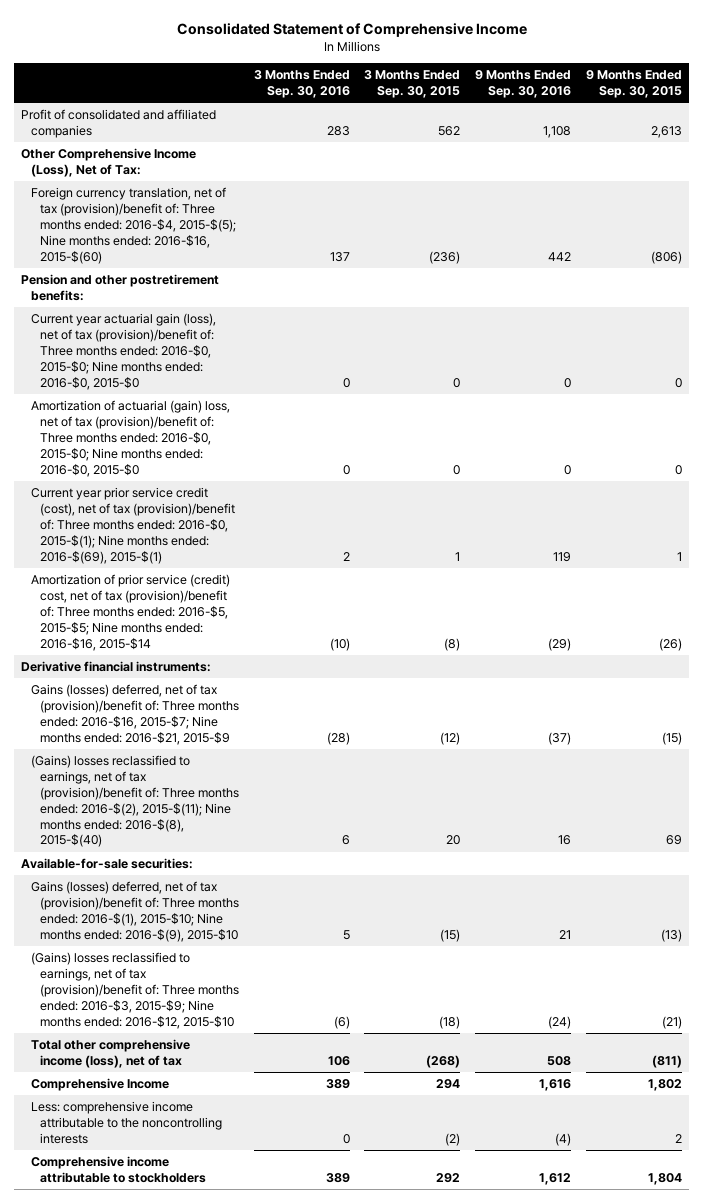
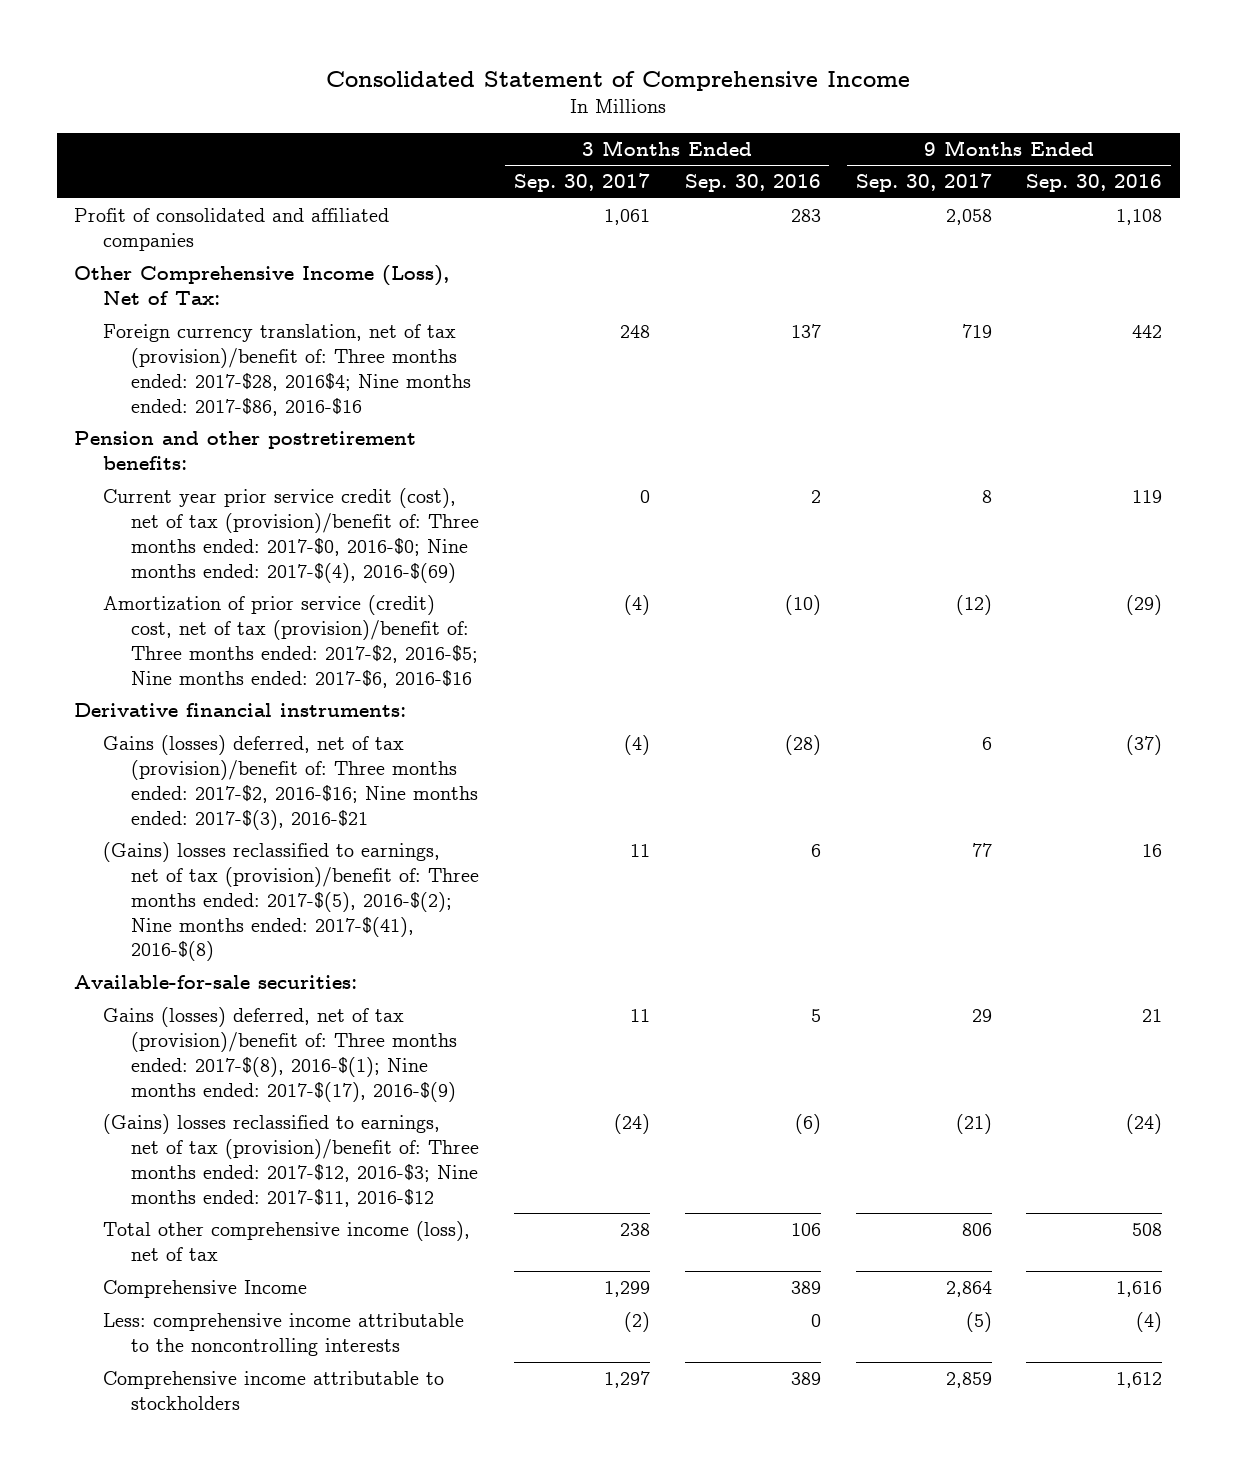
- | 3 Months Ended Sep. 30, 2016 | 3 Months Ended Sep. 30, 2015 | 9 Months Ended Sep. 30, 2016 | 9 Months Ended Sep. 30, 2015
+ | 3 Months Ended Sep. 30, 2017 | 3 Months Ended Sep. 30, 2016 | 9 Months Ended Sep. 30, 2017 | 9 Months Ended Sep. 30, 2016
- Foreign currency translation, net of tax (provision)/benefit of: Three months ended: 2016-$4, 2015-$(5); Nine months ended: 2016-$16, 2015-$(60) | 137 | (236) | 442 | (806)
+ Foreign currency translation, net of tax (provision)/benefit of: Three months ended: 2017-$28, 2016$4; Nine months ended: 2017-$86, 2016-$16 | 248 | 137 | 719 | 442
- Current year actuarial gain (loss), net of tax (provision)/benefit of: Three months ended: 2016-$0, 2015-$0; Nine months ended: 2016-$0, 2015-$0 | 0 | 0 | 0 | 0
- Amortization of actuarial (gain) loss, net of tax (provision)/benefit of: Three months ended: 2016-$0, 2015-$0; Nine months ended: 2016-$0, 2015-$0 | 0 | 0 | 0 | 0
- Current year prior service credit (cost), net of tax (provision)/benefit of: Three months ended: 2016-$0, 2015-$(1); Nine months ended: 2016-$(69), 2015-$(1) | 2 | 1 | 119 | 1
- Amortization of prior service (credit) cost, net of tax (provision)/benefit of: Three months ended: 2016-$5, 2015-$5; Nine months ended: 2016-$16, 2015-$14 | (10) | (8) | (29) | (26)
+ Current year prior service credit (cost), net of tax (provision)/benefit of: Three months ended: 2017-$0, 2016-$0; Nine months ended: 2017-$(4), 2016-$(69) | 0 | 2 | 8 | 119
+ Amortization of prior service (credit) cost, net of tax (provision)/benefit of: Three months ended: 2017-$2, 2016-$5; Nine months ended: 2017-$6, 2016-$16 | (4) | (10) | (12) | (29)
- Gains (losses) deferred, net of tax (provision)/benefit of: Three months ended: 2016-$16, 2015-$7; Nine months ended: 2016-$21, 2015-$9 | (28) | (12) | (37) | (15)
- (Gains) losses reclassified to earnings, net of tax (provision)/benefit of: Three months ended: 2016-$(2), 2015-$(11); Nine months ended: 2016-$(8), 2015-$(40) | 6 | 20 | 16 | 69
+ Gains (losses) deferred, net of tax (provision)/benefit of: Three months ended: 2017-$2, 2016-$16; Nine months ended: 2017-$(3), 2016-$21 | (4) | (28) | 6 | (37)
+ (Gains) losses reclassified to earnings, net of tax (provision)/benefit of: Three months ended: 2017-$(5), 2016-$(2); Nine months ended: 2017-$(41), 2016-$(8) | 11 | 6 | 77 | 16
- Gains (losses) deferred, net of tax (provision)/benefit of: Three months ended: 2016-$(1), 2015-$10; Nine months ended: 2016-$(9), 2015-$10 | 5 | (15) | 21 | (13)
- (Gains) losses reclassified to earnings, net of tax (provision)/benefit of: Three months ended: 2016-$3, 2015-$9; Nine months ended: 2016-$12, 2015-$10 | (6) | (18) | (24) | (21)
+ Gains (losses) deferred, net of tax (provision)/benefit of: Three months ended: 2017-$(8), 2016-$(1); Nine months ended: 2017-$(17), 2016-$(9) | 11 | 5 | 29 | 21
+ (Gains) losses reclassified to earnings, net of tax (provision)/benefit of: Three months ended: 2017-$12, 2016-$3; Nine months ended: 2017-$11, 2016-$12 | (24) | (6) | (21) | (24)

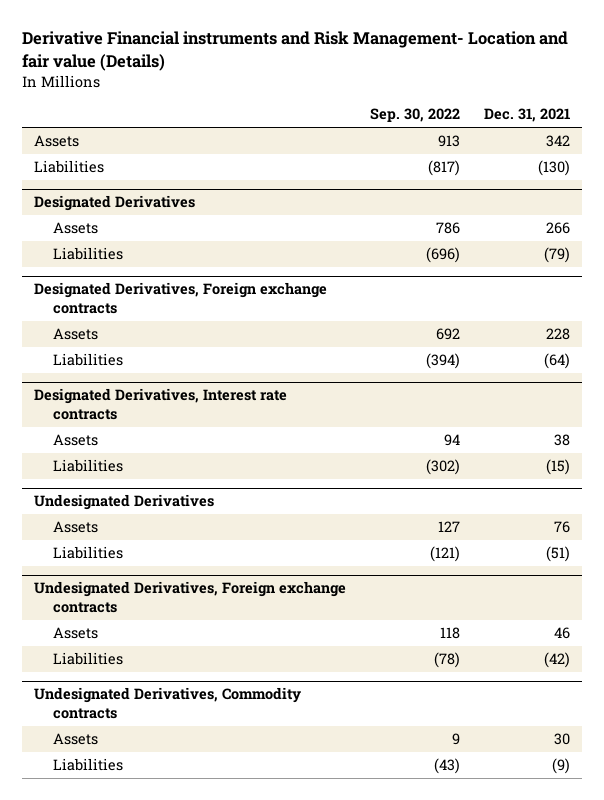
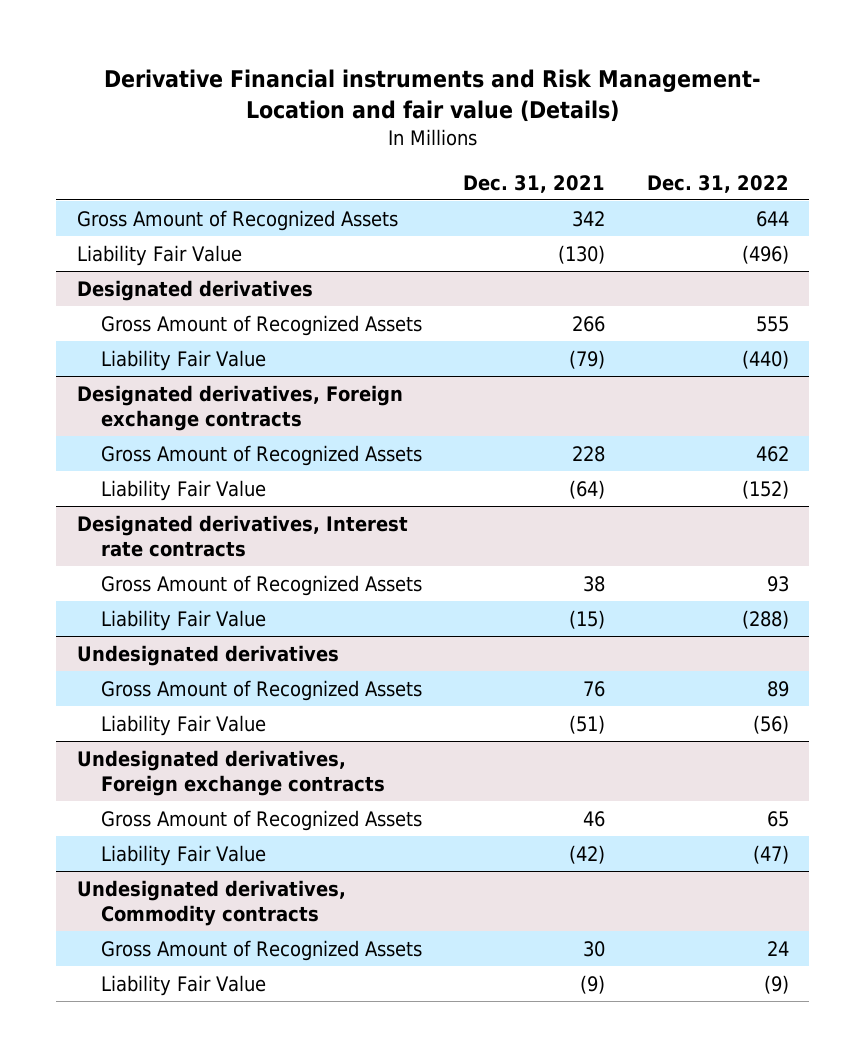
- | Sep. 30, 2022 | Dec. 31, 2021
+ | Dec. 31, 2021 | Dec. 31, 2022
- Assets | 913 | 342
- Liabilities | (817) | (130)
- Designated Derivatives
- Assets | 786 | 266
- Liabilities | (696) | (79)
- Designated Derivatives, Foreign exchange contracts
- Assets | 692 | 228
- Liabilities | (394) | (64)
- Designated Derivatives, Interest rate contracts
- Assets | 94 | 38
- Liabilities | (302) | (15)
- Undesignated Derivatives
- Assets | 127 | 76
- Liabilities | (121) | (51)
- Undesignated Derivatives, Foreign exchange contracts
- Assets | 118 | 46
- Liabilities | (78) | (42)
- Undesignated Derivatives, Commodity contracts
- Assets | 9 | 30
- Liabilities | (43) | (9)
+ Gross Amount of Recognized Assets | 342 | 644
+ Liability Fair Value | (130) | (496)
+ Designated derivatives
+ Gross Amount of Recognized Assets | 266 | 555
+ Liability Fair Value | (79) | (440)
+ Designated derivatives, Foreign exchange contracts
+ Gross Amount of Recognized Assets | 228 | 462
+ Liability Fair Value | (64) | (152)
+ Designated derivatives, Interest rate contracts
+ Gross Amount of Recognized Assets | 38 | 93
+ Liability Fair Value | (15) | (288)
+ Undesignated derivatives
+ Gross Amount of Recognized Assets | 76 | 89
+ Liability Fair Value | (51) | (56)
+ Undesignated derivatives, Foreign exchange contracts
+ Gross Amount of Recognized Assets | 46 | 65
+ Liability Fair Value | (42) | (47)
+ Undesignated derivatives, Commodity contracts
+ Gross Amount of Recognized Assets | 30 | 24
+ Liability Fair Value | (9) | (9)

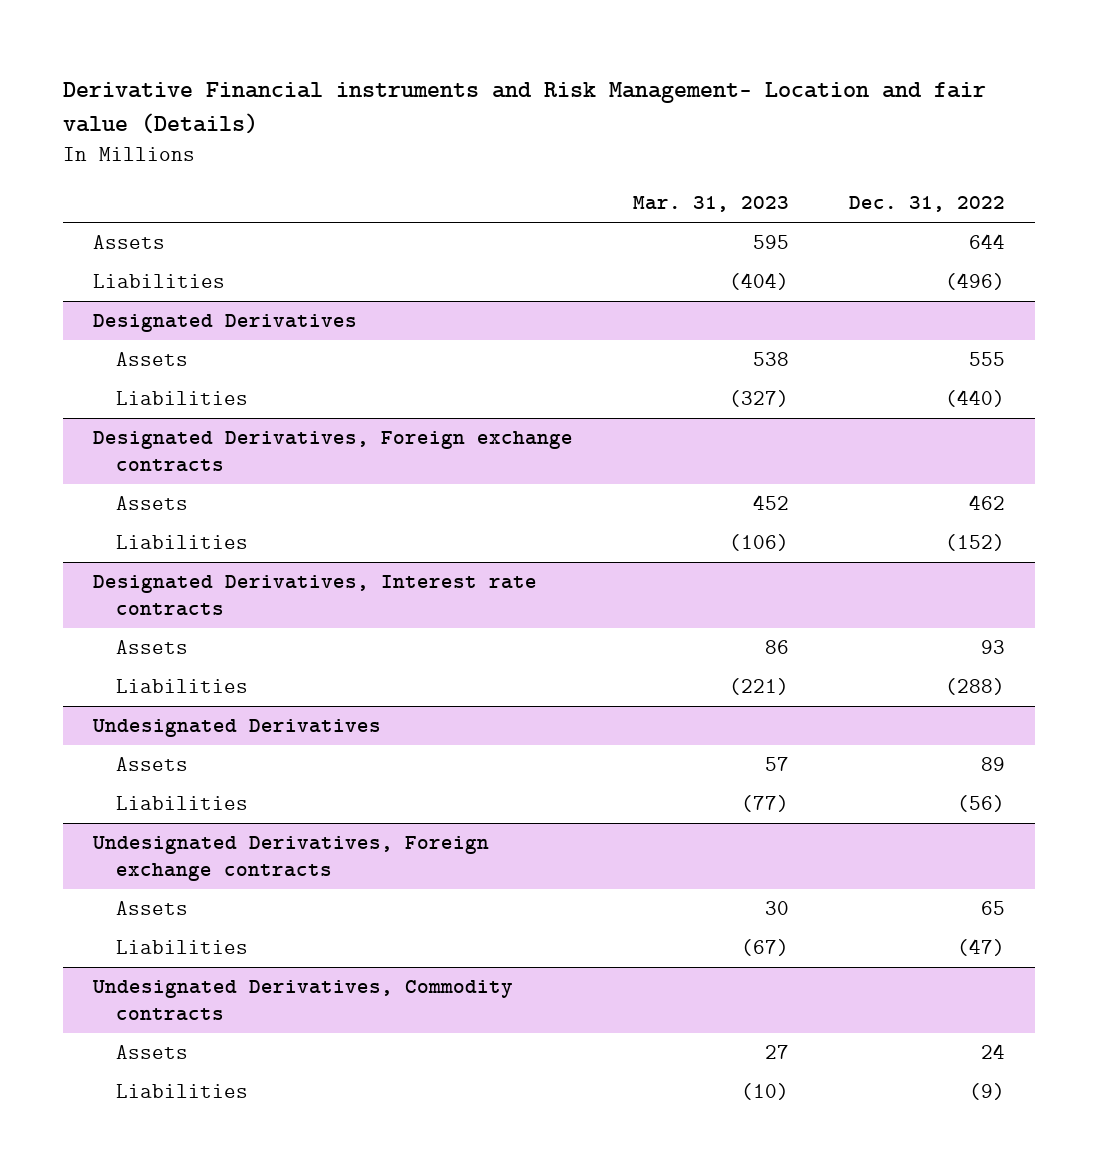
- | Dec. 31, 2021 | Dec. 31, 2022
+ | Mar. 31, 2023 | Dec. 31, 2022
- Gross Amount of Recognized Assets | 342 | 644
- Liability Fair Value | (130) | (496)
- Designated derivatives
- Gross Amount of Recognized Assets | 266 | 555
- Liability Fair Value | (79) | (440)
- Designated derivatives, Foreign exchange contracts
- Gross Amount of Recognized Assets | 228 | 462
- Liability Fair Value | (64) | (152)
- Designated derivatives, Interest rate contracts
- Gross Amount of Recognized Assets | 38 | 93
- Liability Fair Value | (15) | (288)
- Undesignated derivatives
- Gross Amount of Recognized Assets | 76 | 89
- Liability Fair Value | (51) | (56)
- Undesignated derivatives, Foreign exchange contracts
- Gross Amount of Recognized Assets | 46 | 65
- Liability Fair Value | (42) | (47)
- Undesignated derivatives, Commodity contracts
- Gross Amount of Recognized Assets | 30 | 24
- Liability Fair Value | (9) | (9)
+ Assets | 595 | 644
+ Liabilities | (404) | (496)
+ Designated Derivatives
+ Assets | 538 | 555
+ Liabilities | (327) | (440)
+ Designated Derivatives, Foreign exchange contracts
+ Assets | 452 | 462
+ Liabilities | (106) | (152)
+ Designated Derivatives, Interest rate contracts
+ Assets | 86 | 93
+ Liabilities | (221) | (288)
+ Undesignated Derivatives
+ Assets | 57 | 89
+ Liabilities | (77) | (56)
+ Undesignated Derivatives, Foreign exchange contracts
+ Assets | 30 | 65
+ Liabilities | (67) | (47)
+ Undesignated Derivatives, Commodity contracts
+ Assets | 27 | 24
+ Liabilities | (10) | (9)

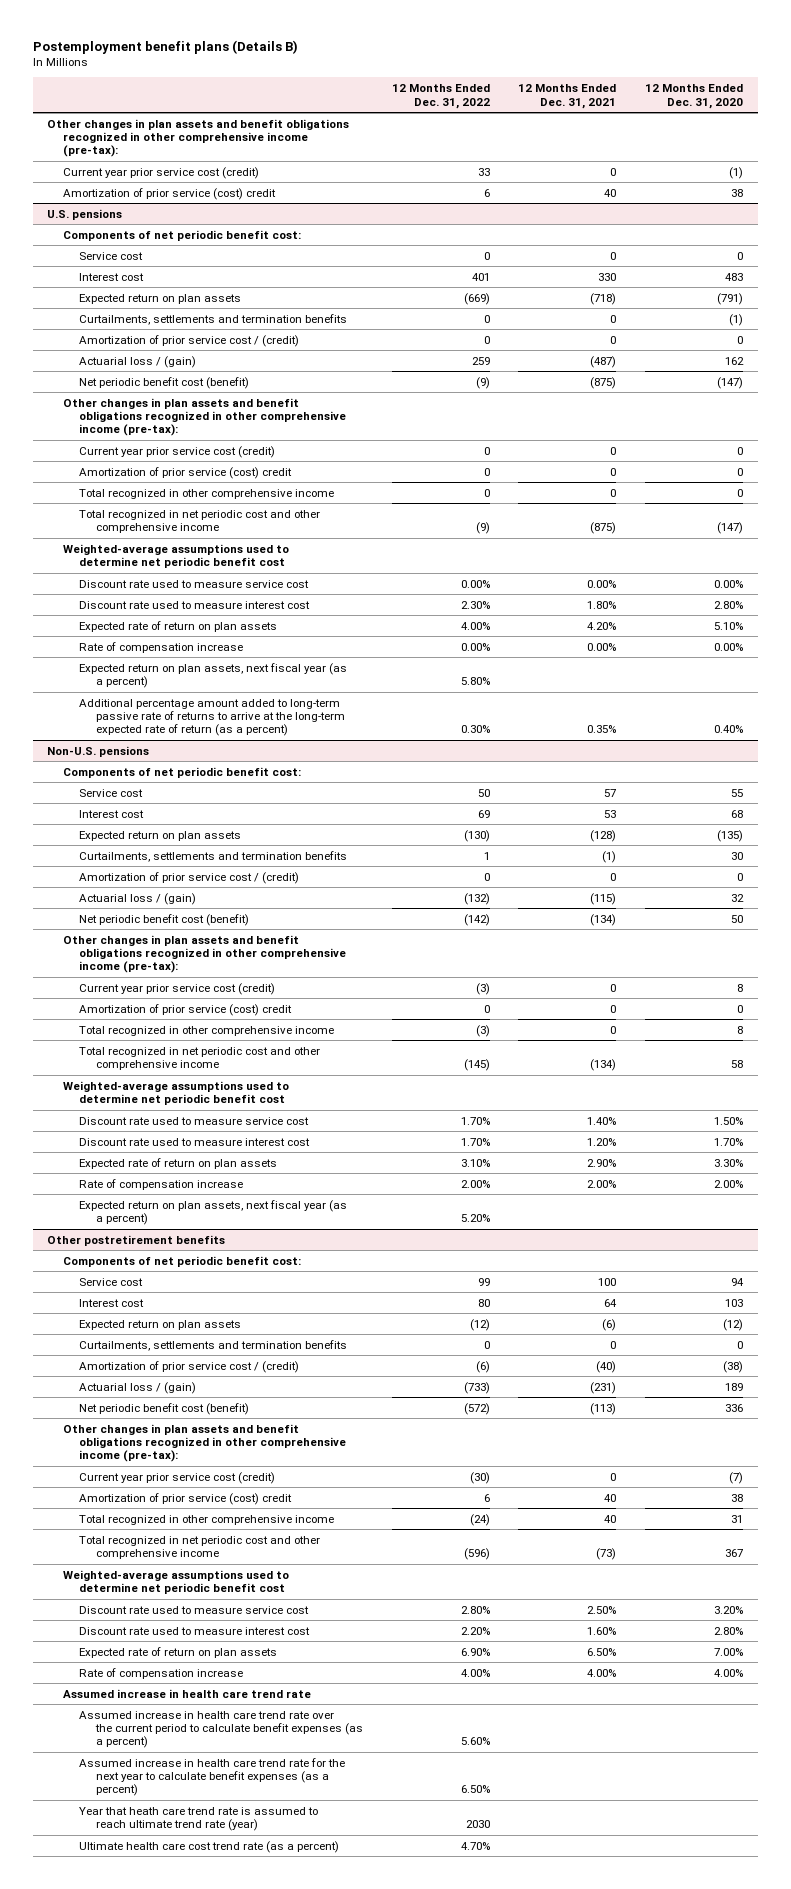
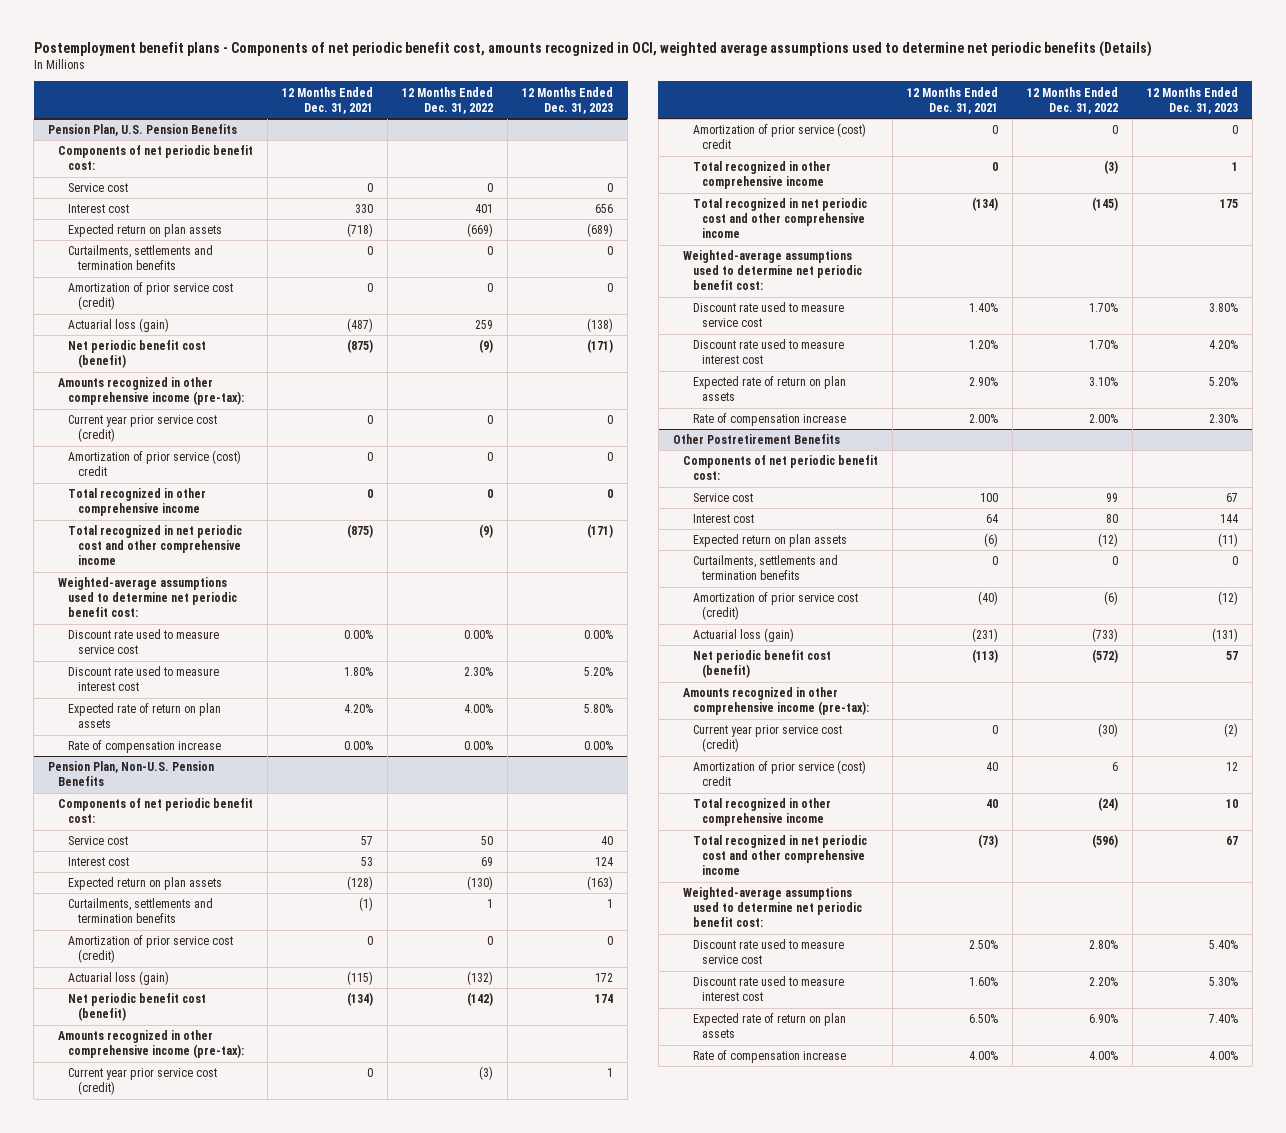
- Postemployment benefit plans (Details B)
+ Postemployment benefit plans - Components of net periodic benefit cost, amounts recognized in OCI, weighted average assumptions used to determine net periodic benefits (Details)
- | 12 Months Ended Dec. 31, 2022 | 12 Months Ended Dec. 31, 2021 | 12 Months Ended Dec. 31, 2020
+ | 12 Months Ended Dec. 31, 2021 | 12 Months Ended Dec. 31, 2022 | 12 Months Ended Dec. 31, 2023
- Other changes in plan assets and benefit obligations recognized in other comprehensive income (pre-tax):
- Current year prior service cost (credit) | 33 | 0 | (1)
- Amortization of prior service (cost) credit | 6 | 40 | 38
- U.S. pensions
+ Pension Plan, U.S. Pension Benefits
- Amortization of prior service cost / (credit) | 0 | 0 | 0
- Actuarial loss / (gain) | 259 | (487) | 162
+ Amortization of prior service cost (credit) | 0 | 0 | 0
+ Actuarial loss (gain) | (487) | 259 | (138)
- Other changes in plan assets and benefit obligations recognized in other comprehensive income (pre-tax):
+ Amounts recognized in other comprehensive income (pre-tax):
- Weighted-average assumptions used to determine net periodic benefit cost
+ Weighted-average assumptions used to determine net periodic benefit cost:
- Expected return on plan assets, next fiscal year (as a percent) | 5.80% | |
- Additional percentage amount added to long-term passive rate of returns to arrive at the long-term expected rate of return (as a percent) | 0.30% | 0.35% | 0.40%
- Non-U.S. pensions
+ Pension Plan, Non-U.S. Pension Benefits
- Amortization of prior service cost / (credit) | 0 | 0 | 0
- Actuarial loss / (gain) | (132) | (115) | 32
+ Amortization of prior service cost (credit) | 0 | 0 | 0
+ Actuarial loss (gain) | (115) | (132) | 172
- Other changes in plan assets and benefit obligations recognized in other comprehensive income (pre-tax):
+ Amounts recognized in other comprehensive income (pre-tax):
- Weighted-average assumptions used to determine net periodic benefit cost
+ Weighted-average assumptions used to determine net periodic benefit cost:
- Expected return on plan assets, next fiscal year (as a percent) | 5.20% | |
- Other postretirement benefits
+ Other Postretirement Benefits
- Amortization of prior service cost / (credit) | (6) | (40) | (38)
- Actuarial loss / (gain) | (733) | (231) | 189
+ Amortization of prior service cost (credit) | (40) | (6) | (12)
+ Actuarial loss (gain) | (231) | (733) | (131)
- Other changes in plan assets and benefit obligations recognized in other comprehensive income (pre-tax):
+ Amounts recognized in other comprehensive income (pre-tax):
- Weighted-average assumptions used to determine net periodic benefit cost
+ Weighted-average assumptions used to determine net periodic benefit cost:
- Assumed increase in health care trend rate
- Assumed increase in health care trend rate over the current period to calculate benefit expenses (as a percent) | 5.60% | |
- Assumed increase in health care trend rate for the next year to calculate benefit expenses (as a percent) | 6.50% | |
- Year that heath care trend rate is assumed to reach ultimate trend rate (year) | 2030 | |
- Ultimate health care cost trend rate (as a percent) | 4.70% | |

